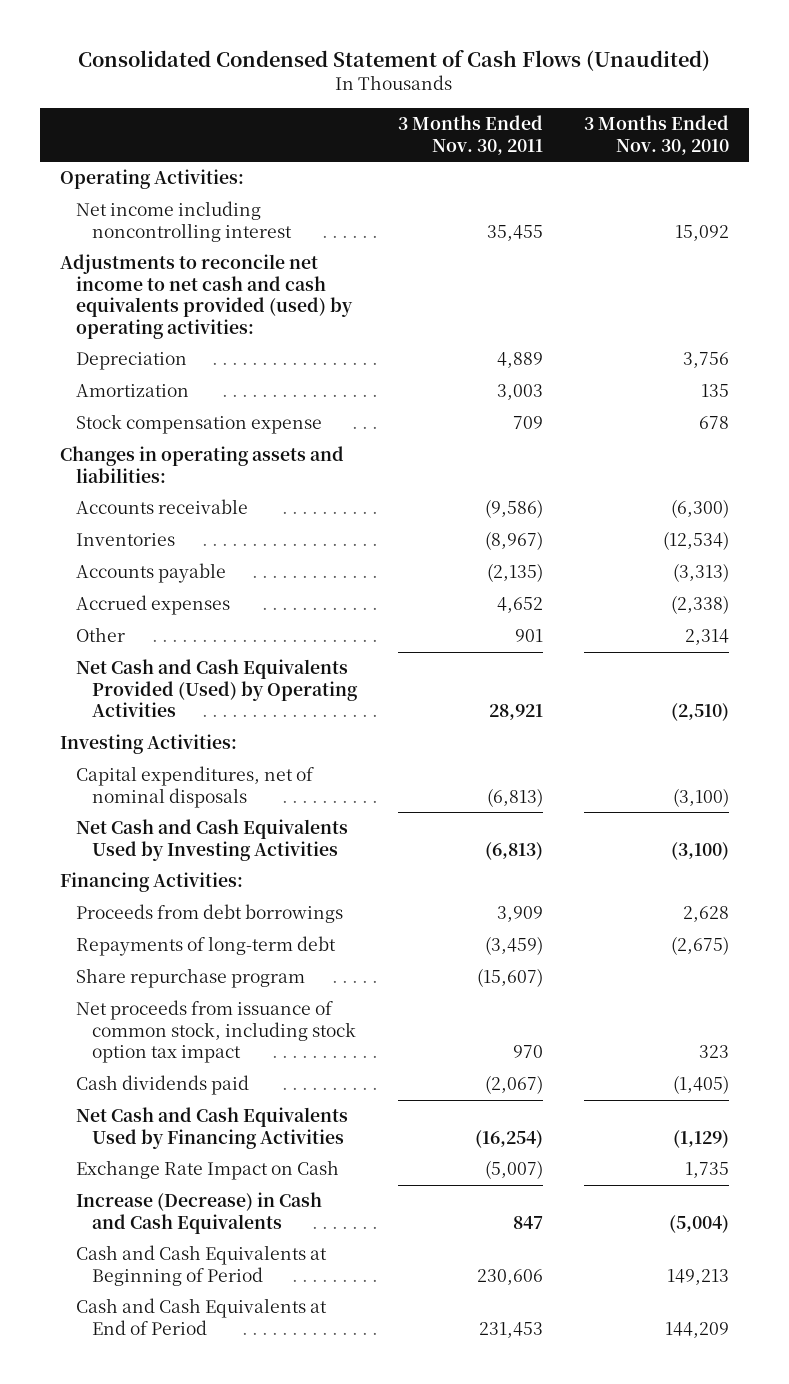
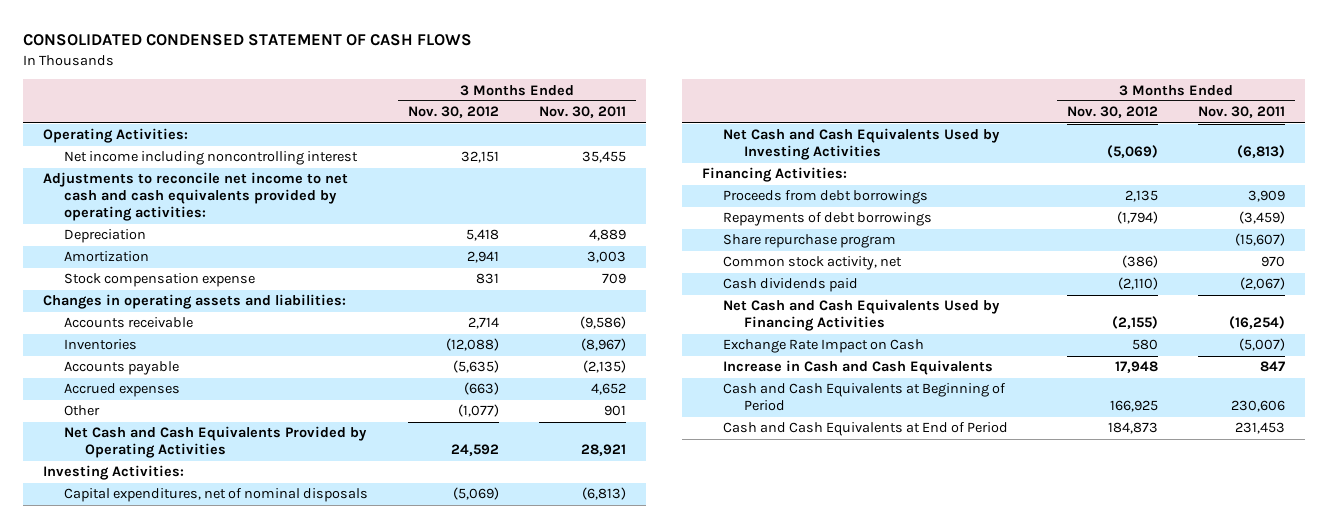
- Consolidated Condensed Statement of Cash Flows (Unaudited)
+ CONSOLIDATED CONDENSED STATEMENT OF CASH FLOWS
- | 3 Months Ended Nov. 30, 2011 | 3 Months Ended Nov. 30, 2010
+ | 3 Months Ended Nov. 30, 2012 | 3 Months Ended Nov. 30, 2011
- Adjustments to reconcile net income to net cash and cash equivalents provided (used) by operating activities:
+ Adjustments to reconcile net income to net cash and cash equivalents provided by operating activities:
- Net Cash and Cash Equivalents Provided (Used) by Operating Activities | 28,921 | (2,510)
+ Net Cash and Cash Equivalents Provided by Operating Activities | 24,592 | 28,921
- Repayments of long-term debt | (3,459) | (2,675)
+ Repayments of debt borrowings | (1,794) | (3,459)
- Net proceeds from issuance of common stock, including stock option tax impact | 970 | 323
+ Common stock activity, net | (386) | 970
- Increase (Decrease) in Cash and Cash Equivalents | 847 | (5,004)
+ Increase in Cash and Cash Equivalents | 17,948 | 847

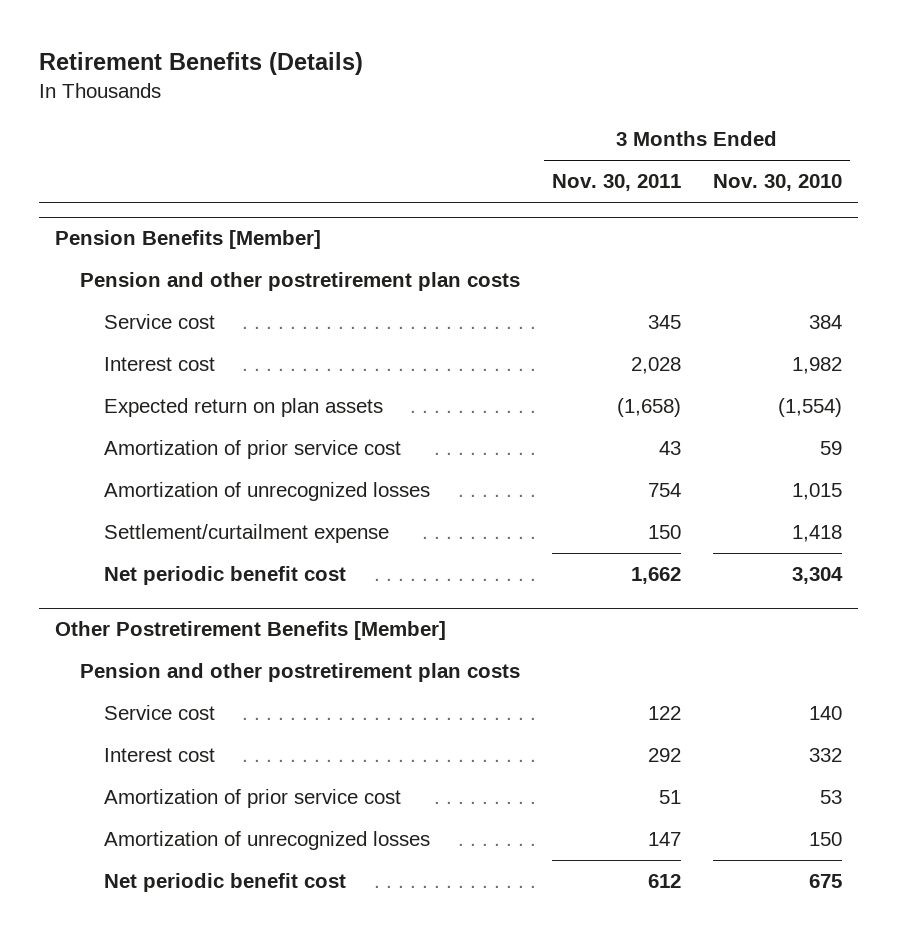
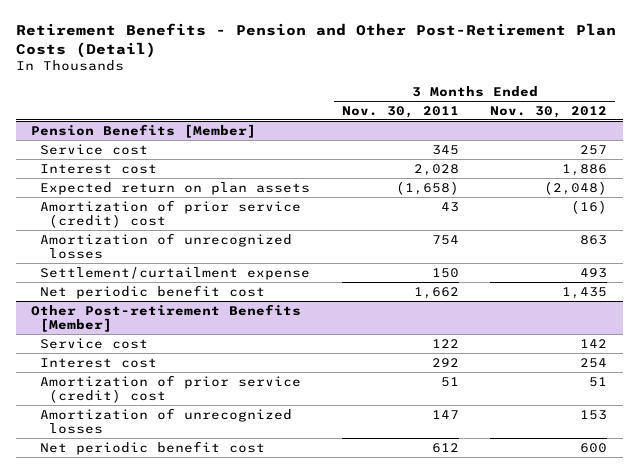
- Retirement Benefits (Details)
+ Retirement Benefits - Pension and Other Post-Retirement Plan Costs (Detail)
- | 3 Months Ended Nov. 30, 2011 | 3 Months Ended Nov. 30, 2010
+ | 3 Months Ended Nov. 30, 2011 | 3 Months Ended Nov. 30, 2012
@ Pension Benefits [Member]
- Pension and other postretirement plan costs
- Amortization of prior service cost | 43 | 59
+ Amortization of prior service (credit) cost | 43 | (16)
- Other Postretirement Benefits [Member]
- Pension and other postretirement plan costs
+ Other Post-retirement Benefits [Member]
- Amortization of prior service cost | 51 | 53
+ Amortization of prior service (credit) cost | 51 | 51

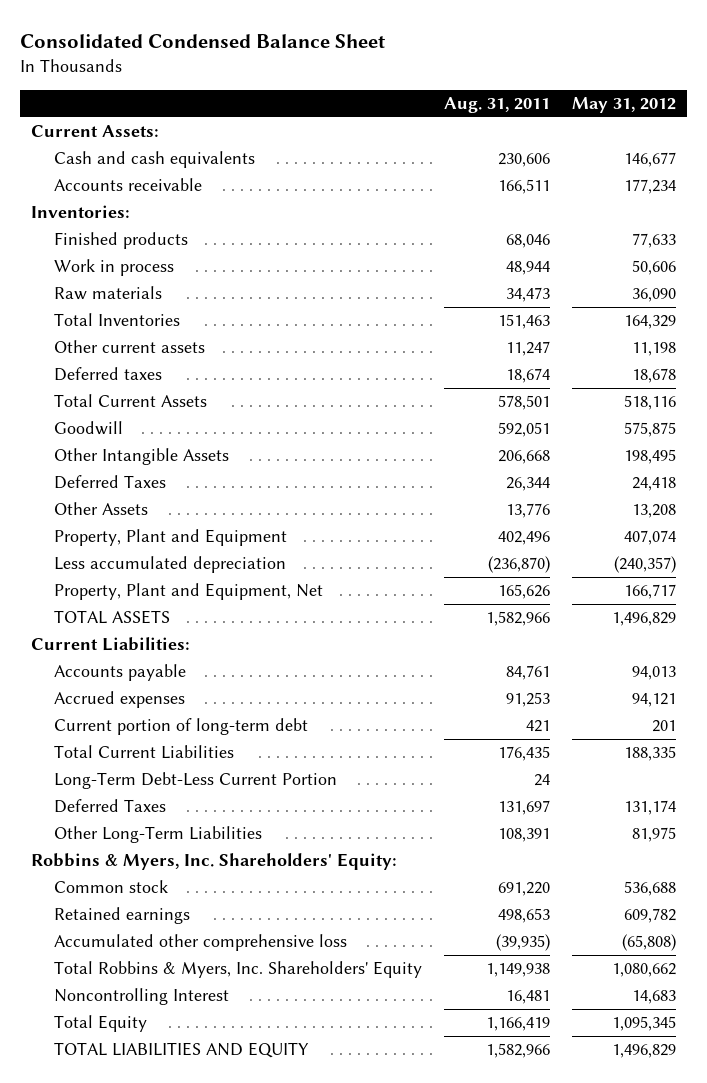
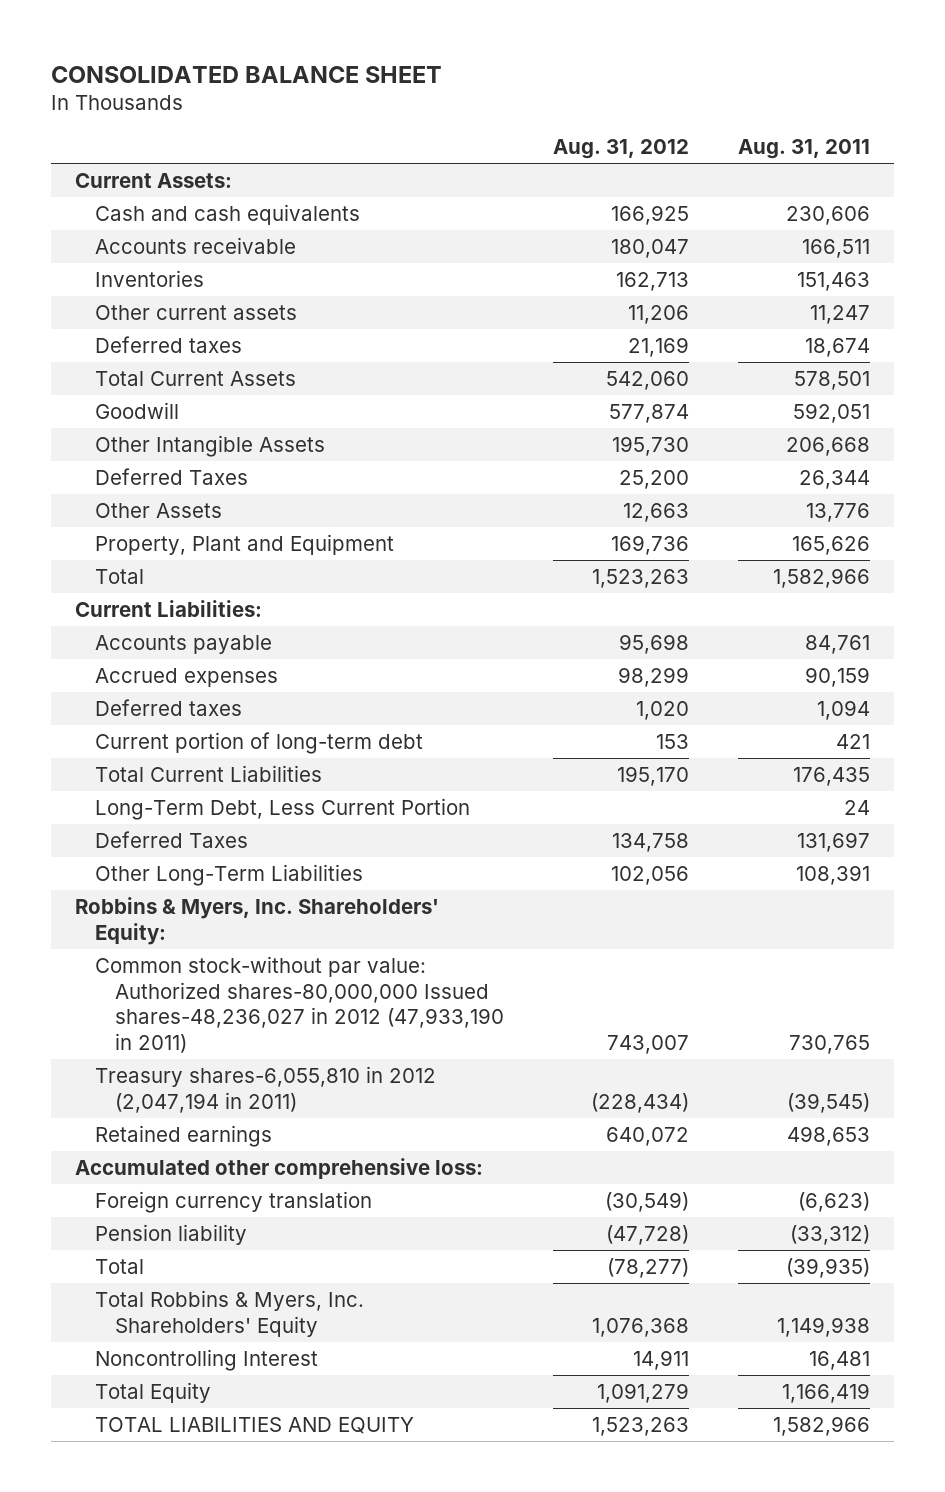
- Consolidated Condensed Balance Sheet
+ CONSOLIDATED BALANCE SHEET
- | Aug. 31, 2011 | May 31, 2012
+ | Aug. 31, 2012 | Aug. 31, 2011
- Inventories:
- Finished products | 68,046 | 77,633
- Work in process | 48,944 | 50,606
- Raw materials | 34,473 | 36,090
- Total Inventories | 151,463 | 164,329
+ Inventories | 162,713 | 151,463
- Property, Plant and Equipment | 402,496 | 407,074
- Less accumulated depreciation | (236,870) | (240,357)
- Property, Plant and Equipment, Net | 165,626 | 166,717
- TOTAL ASSETS | 1,582,966 | 1,496,829
+ Property, Plant and Equipment | 169,736 | 165,626
+ Total | 1,523,263 | 1,582,966
- Accrued expenses | 91,253 | 94,121
+ Accrued expenses | 98,299 | 90,159
+ Deferred taxes | 1,020 | 1,094
- Long-Term Debt-Less Current Portion | 24 |
+ Long-Term Debt, Less Current Portion | | 24
- Common stock | 691,220 | 536,688
+ Common stock-without par value: Authorized shares-80,000,000 Issued shares-48,236,027 in 2012 (47,933,190 in 2011) | 743,007 | 730,765
+ Treasury shares-6,055,810 in 2012 (2,047,194 in 2011) | (228,434) | (39,545)
- Accumulated other comprehensive loss | (39,935) | (65,808)
+ Accumulated other comprehensive loss:
+ Foreign currency translation | (30,549) | (6,623)
+ Pension liability | (47,728) | (33,312)
+ Total | (78,277) | (39,935)

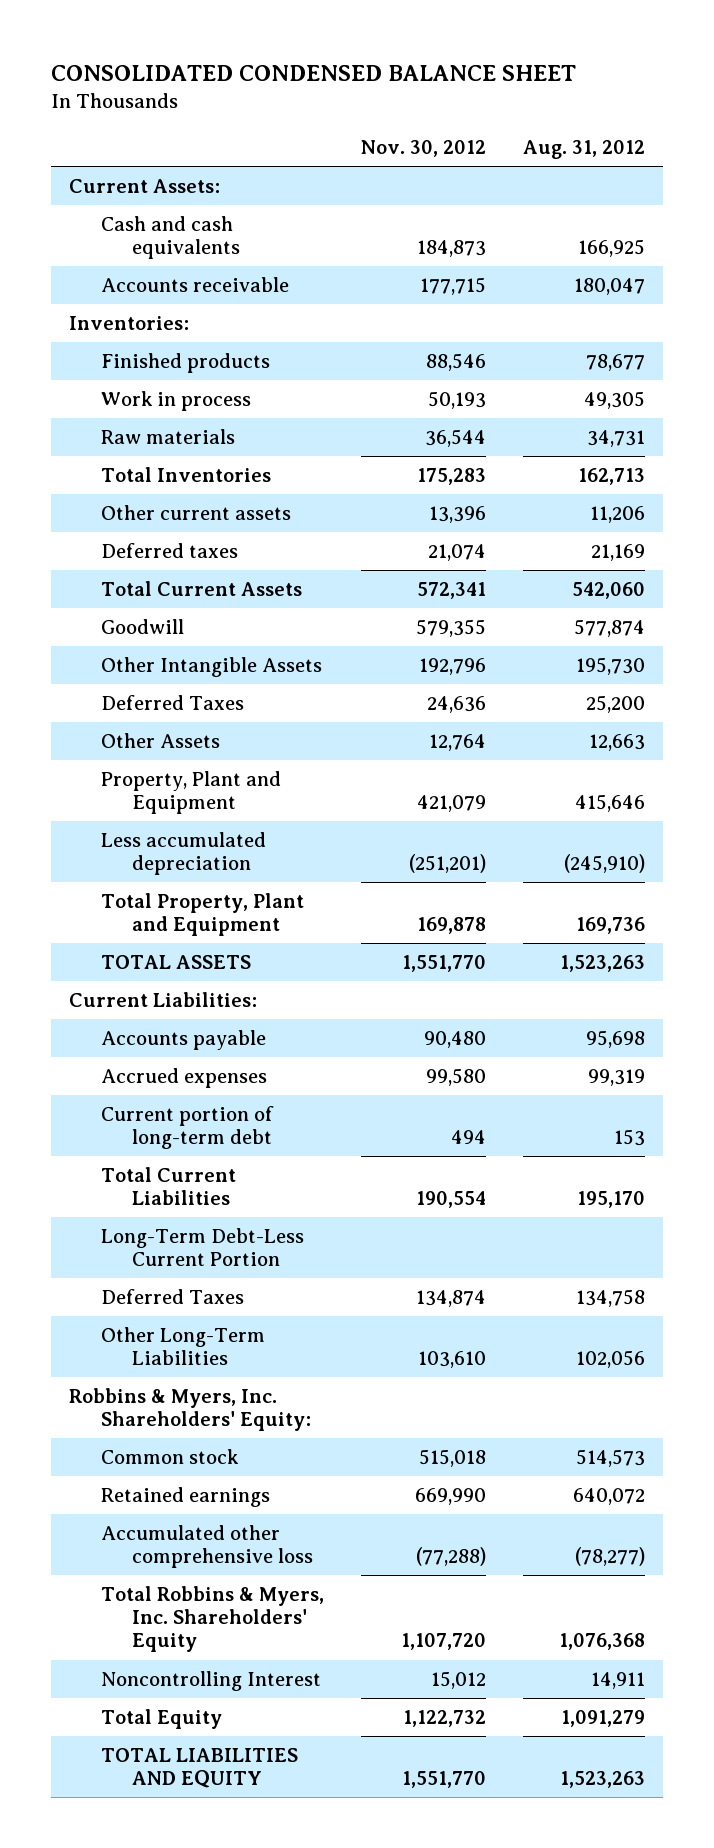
- CONSOLIDATED BALANCE SHEET
+ CONSOLIDATED CONDENSED BALANCE SHEET
- | Aug. 31, 2012 | Aug. 31, 2011
+ | Nov. 30, 2012 | Aug. 31, 2012
- Inventories | 162,713 | 151,463
+ Inventories:
+ Finished products | 88,546 | 78,677
+ Work in process | 50,193 | 49,305
+ Raw materials | 36,544 | 34,731
+ Total Inventories | 175,283 | 162,713
- Property, Plant and Equipment | 169,736 | 165,626
- Total | 1,523,263 | 1,582,966
+ Property, Plant and Equipment | 421,079 | 415,646
+ Less accumulated depreciation | (251,201) | (245,910)
+ Total Property, Plant and Equipment | 169,878 | 169,736
+ TOTAL ASSETS | 1,551,770 | 1,523,263
- Accrued expenses | 98,299 | 90,159
- Deferred taxes | 1,020 | 1,094
+ Accrued expenses | 99,580 | 99,319
- Long-Term Debt, Less Current Portion | | 24
+ Long-Term Debt-Less Current Portion
- Common stock-without par value: Authorized shares-80,000,000 Issued shares-48,236,027 in 2012 (47,933,190 in 2011) | 743,007 | 730,765
- Treasury shares-6,055,810 in 2012 (2,047,194 in 2011) | (228,434) | (39,545)
+ Common stock | 515,018 | 514,573
- Accumulated other comprehensive loss:
- Foreign currency translation | (30,549) | (6,623)
- Pension liability | (47,728) | (33,312)
- Total | (78,277) | (39,935)
+ Accumulated other comprehensive loss | (77,288) | (78,277)

